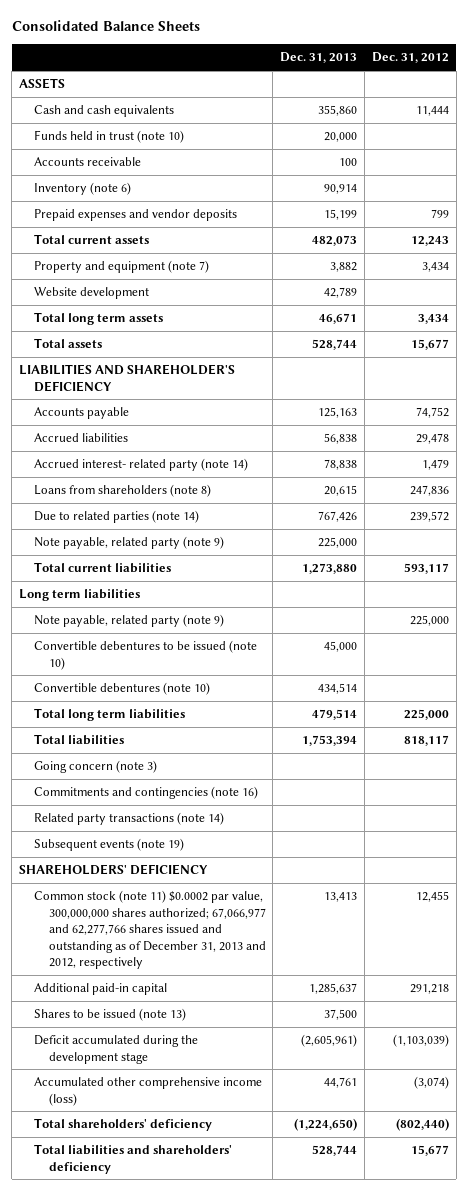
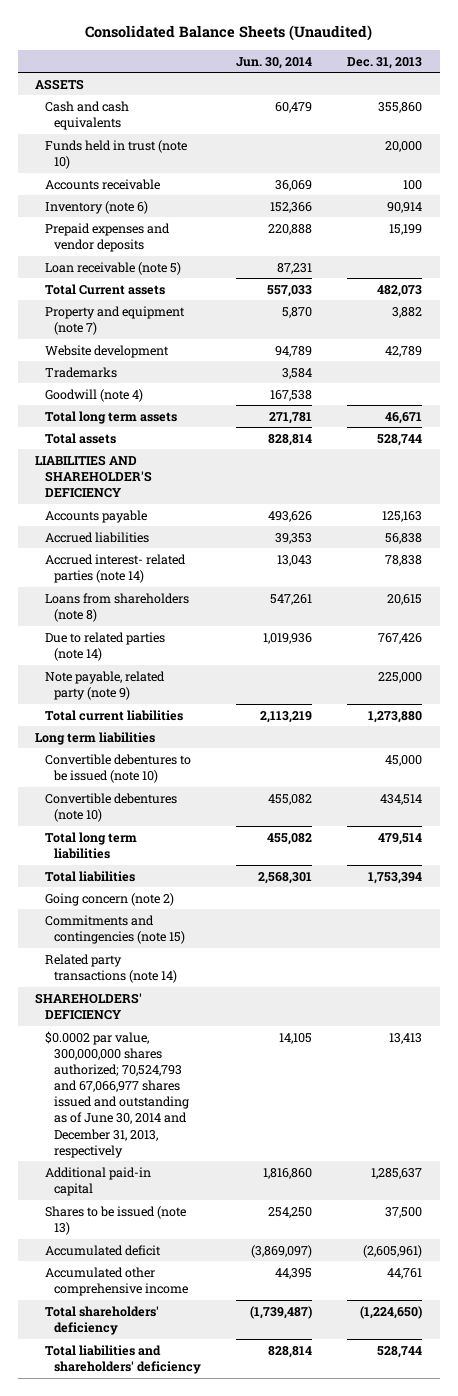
- Consolidated Balance Sheets
+ Consolidated Balance Sheets (Unaudited)
- | Dec. 31, 2013 | Dec. 31, 2012
+ | Jun. 30, 2014 | Dec. 31, 2013
- Total current assets | 482,073 | 12,243
+ Loan receivable (note 5) | 87,231 |
+ Total Current assets | 557,033 | 482,073
+ Trademarks | 3,584 |
+ Goodwill (note 4) | 167,538 |
- Accrued interest- related party (note 14) | 78,838 | 1,479
+ Accrued interest- related parties (note 14) | 13,043 | 78,838
- Note payable, related party (note 9) | | 225,000
- Going concern (note 3)
- Commitments and contingencies (note 16)
+ Going concern (note 2)
+ Commitments and contingencies (note 15)
- Subsequent events (note 19)
- Common stock (note 11) $0.0002 par value, 300,000,000 shares authorized; 67,066,977 and 62,277,766 shares issued and outstanding as of December 31, 2013 and 2012, respectively | 13,413 | 12,455
+ $0.0002 par value, 300,000,000 shares authorized; 70,524,793 and 67,066,977 shares issued and outstanding as of June 30, 2014 and December 31, 2013, respectively | 14,105 | 13,413
- Deficit accumulated during the development stage | (2,605,961) | (1,103,039)
- Accumulated other comprehensive income (loss) | 44,761 | (3,074)
+ Accumulated deficit | (3,869,097) | (2,605,961)
+ Accumulated other comprehensive income | 44,395 | 44,761

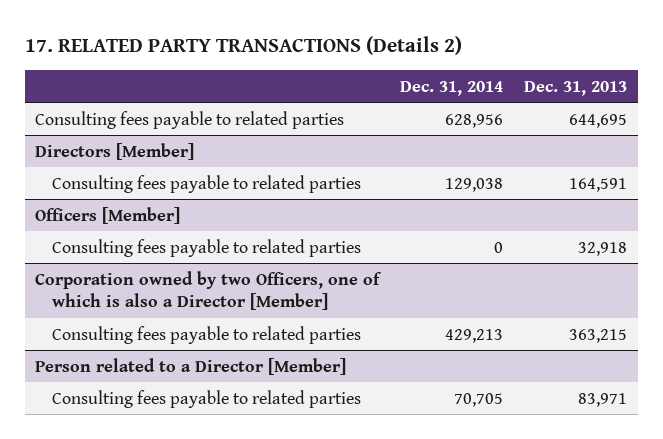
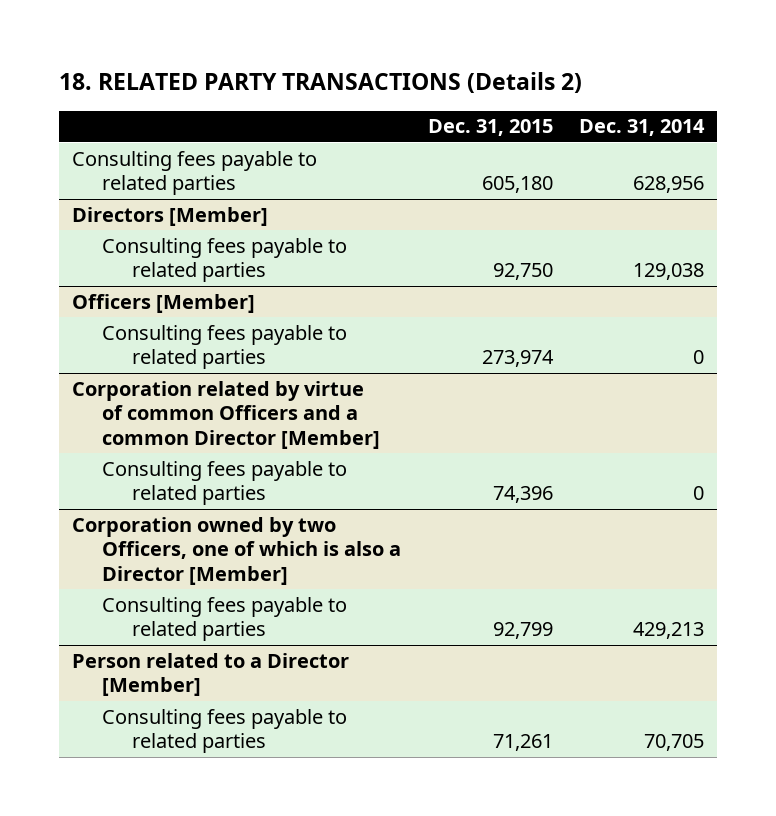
- 17. RELATED PARTY TRANSACTIONS (Details 2)
+ 18. RELATED PARTY TRANSACTIONS (Details 2)
- | Dec. 31, 2014 | Dec. 31, 2013
+ | Dec. 31, 2015 | Dec. 31, 2014
+ Corporation related by virtue of common Officers and a common Director [Member]
+ Consulting fees payable to related parties | 74,396 | 0

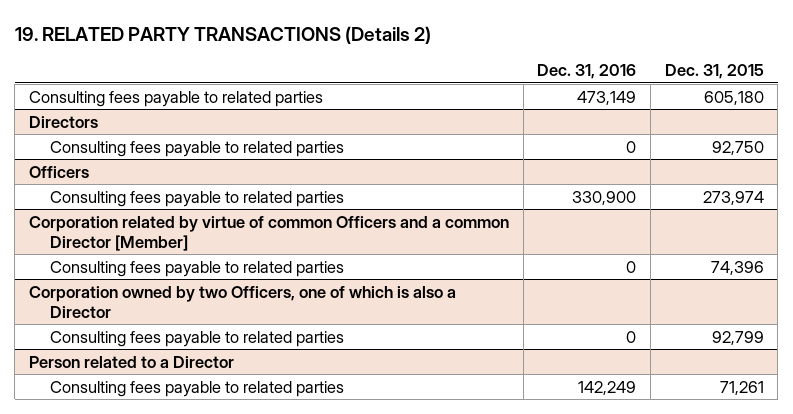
- 18. RELATED PARTY TRANSACTIONS (Details 2)
+ 19. RELATED PARTY TRANSACTIONS (Details 2)
- | Dec. 31, 2015 | Dec. 31, 2014
+ | Dec. 31, 2016 | Dec. 31, 2015
- Directors [Member]
+ Directors
- Officers [Member]
+ Officers
- Corporation owned by two Officers, one of which is also a Director [Member]
+ Corporation owned by two Officers, one of which is also a Director
- Person related to a Director [Member]
+ Person related to a Director

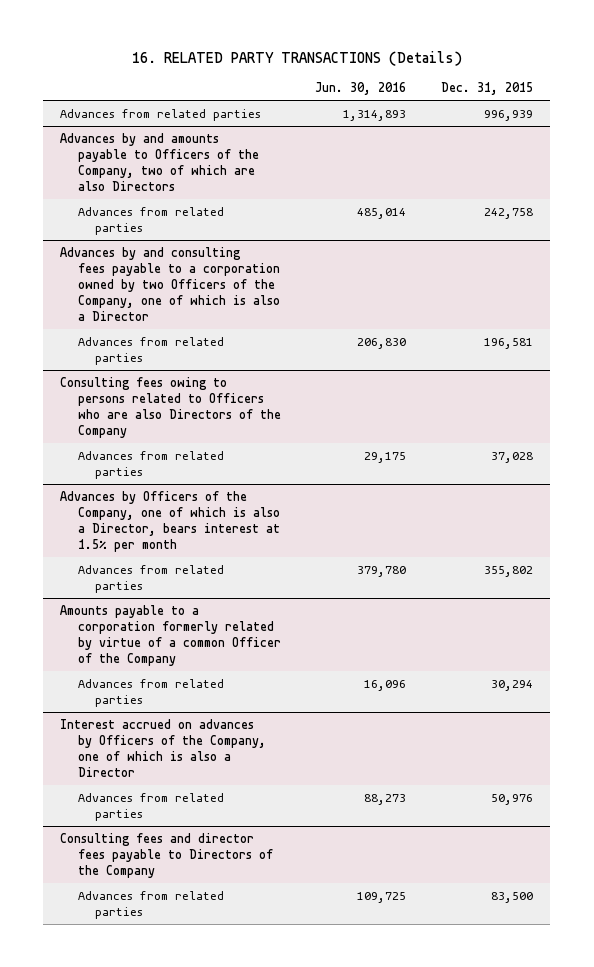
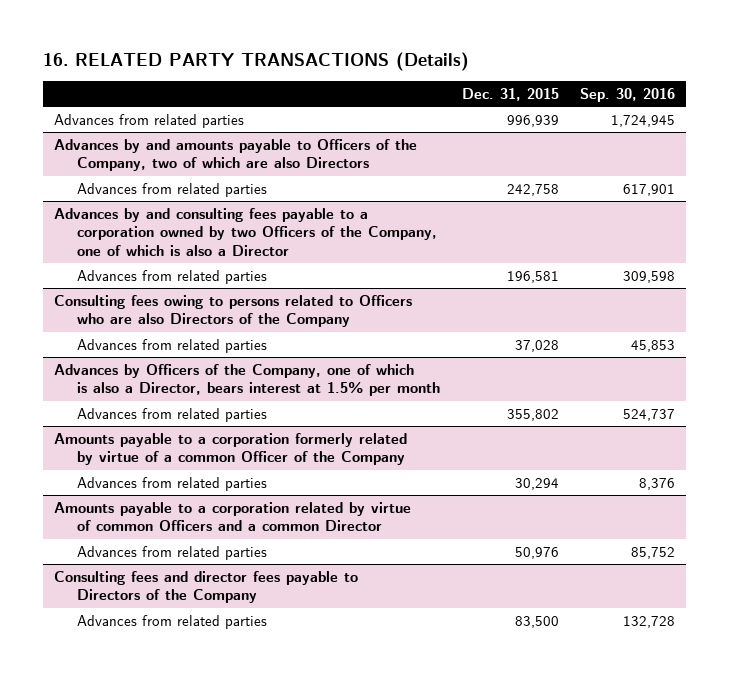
- | Jun. 30, 2016 | Dec. 31, 2015
+ | Dec. 31, 2015 | Sep. 30, 2016
- Interest accrued on advances by Officers of the Company, one of which is also a Director
+ Amounts payable to a corporation related by virtue of common Officers and a common Director

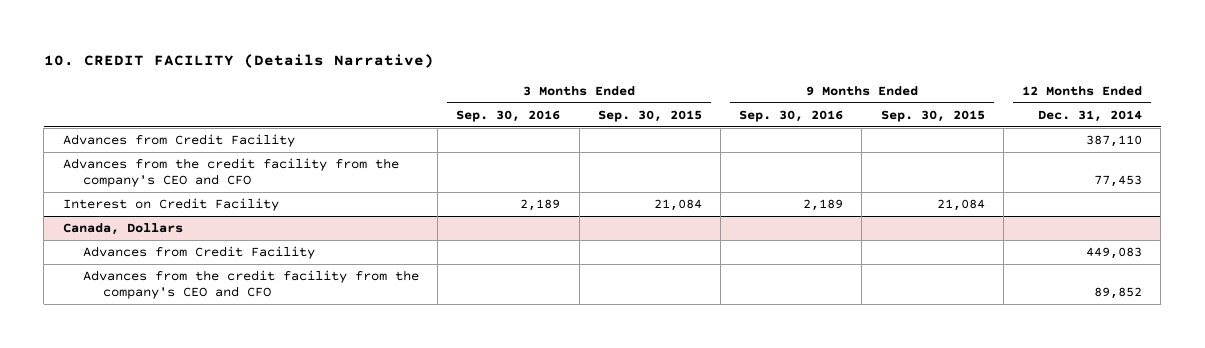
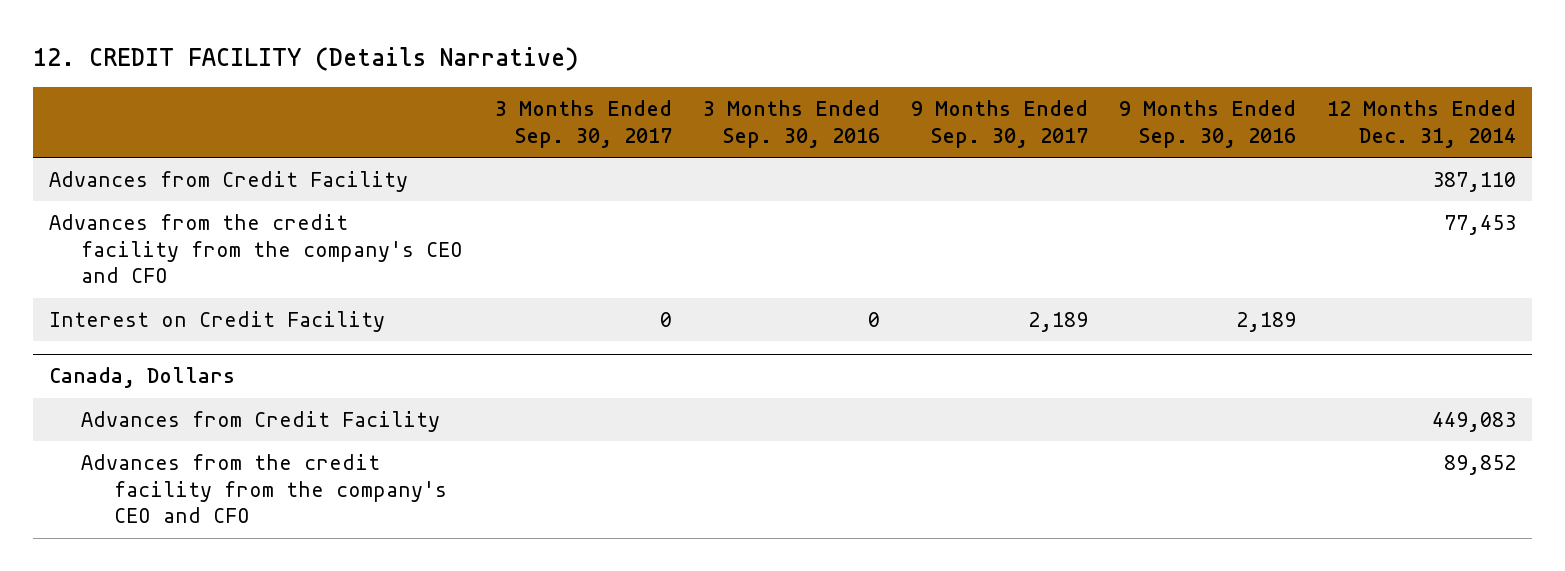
- 10. CREDIT FACILITY (Details Narrative)
+ 12. CREDIT FACILITY (Details Narrative)
- | 3 Months Ended Sep. 30, 2016 | 3 Months Ended Sep. 30, 2015 | 9 Months Ended Sep. 30, 2016 | 9 Months Ended Sep. 30, 2015 | 12 Months Ended Dec. 31, 2014
+ | 3 Months Ended Sep. 30, 2017 | 3 Months Ended Sep. 30, 2016 | 9 Months Ended Sep. 30, 2017 | 9 Months Ended Sep. 30, 2016 | 12 Months Ended Dec. 31, 2014
- Interest on Credit Facility | 2,189 | 21,084 | 2,189 | 21,084 |
+ Interest on Credit Facility | 0 | 0 | 2,189 | 2,189 |

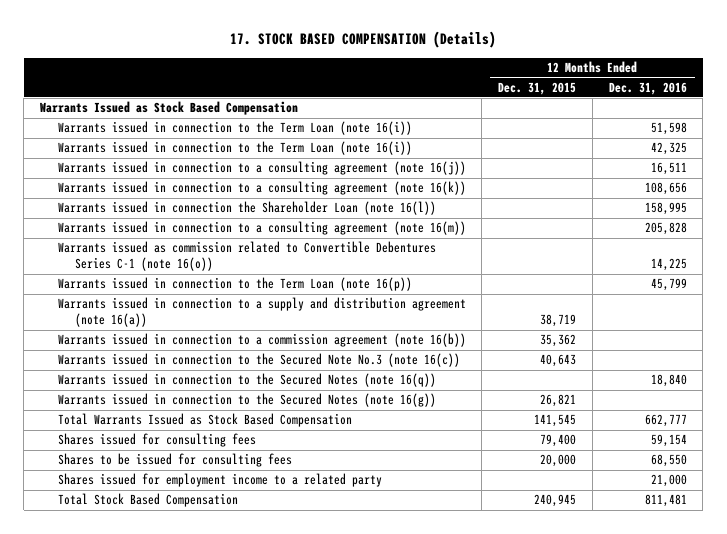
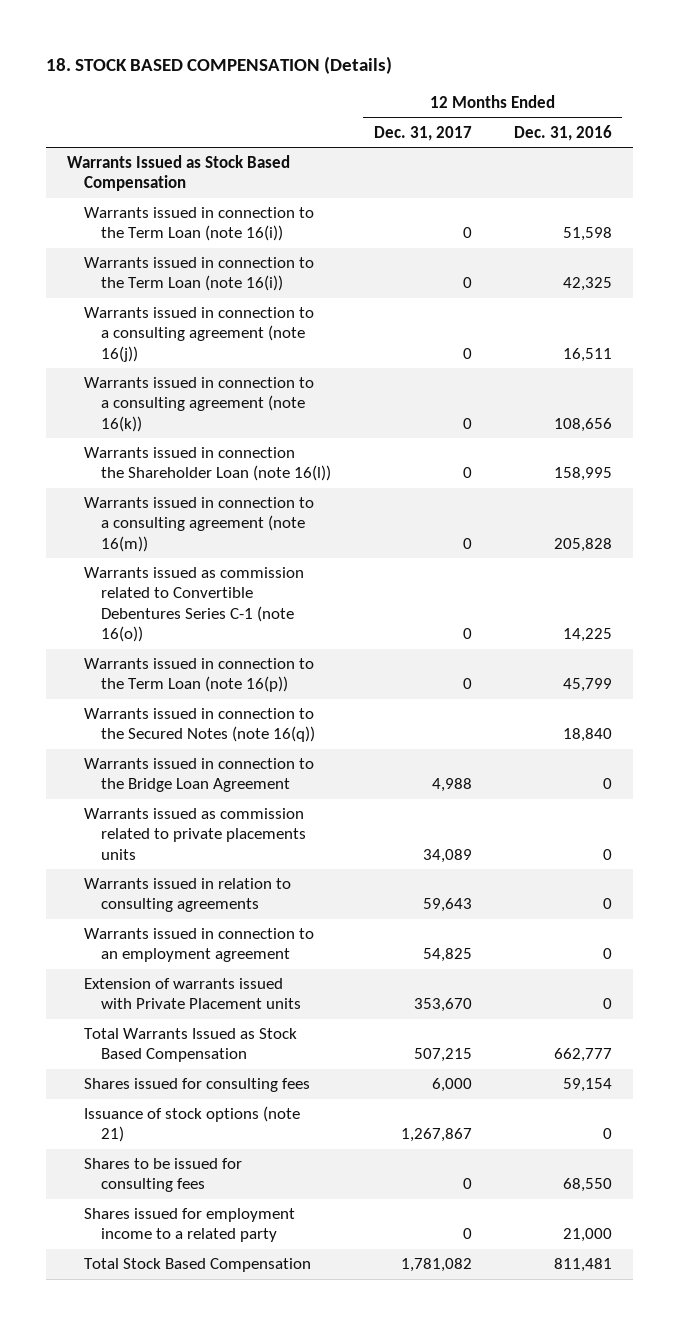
- 17. STOCK BASED COMPENSATION (Details)
+ 18. STOCK BASED COMPENSATION (Details)
- | 12 Months Ended Dec. 31, 2015 | 12 Months Ended Dec. 31, 2016
+ | 12 Months Ended Dec. 31, 2017 | 12 Months Ended Dec. 31, 2016
- Warrants issued in connection to a supply and distribution agreement (note 16(a)) | 38,719 |
- Warrants issued in connection to a commission agreement (note 16(b)) | 35,362 |
- Warrants issued in connection to the Secured Note No.3 (note 16(c)) | 40,643 |
- Warrants issued in connection to the Secured Notes (note 16(g)) | 26,821 |
+ Warrants issued in connection to the Bridge Loan Agreement | 4,988 | 0
+ Warrants issued as commission related to private placements units | 34,089 | 0
+ Warrants issued in relation to consulting agreements | 59,643 | 0
+ Warrants issued in connection to an employment agreement | 54,825 | 0
+ Extension of warrants issued with Private Placement units | 353,670 | 0
+ Issuance of stock options (note 21) | 1,267,867 | 0

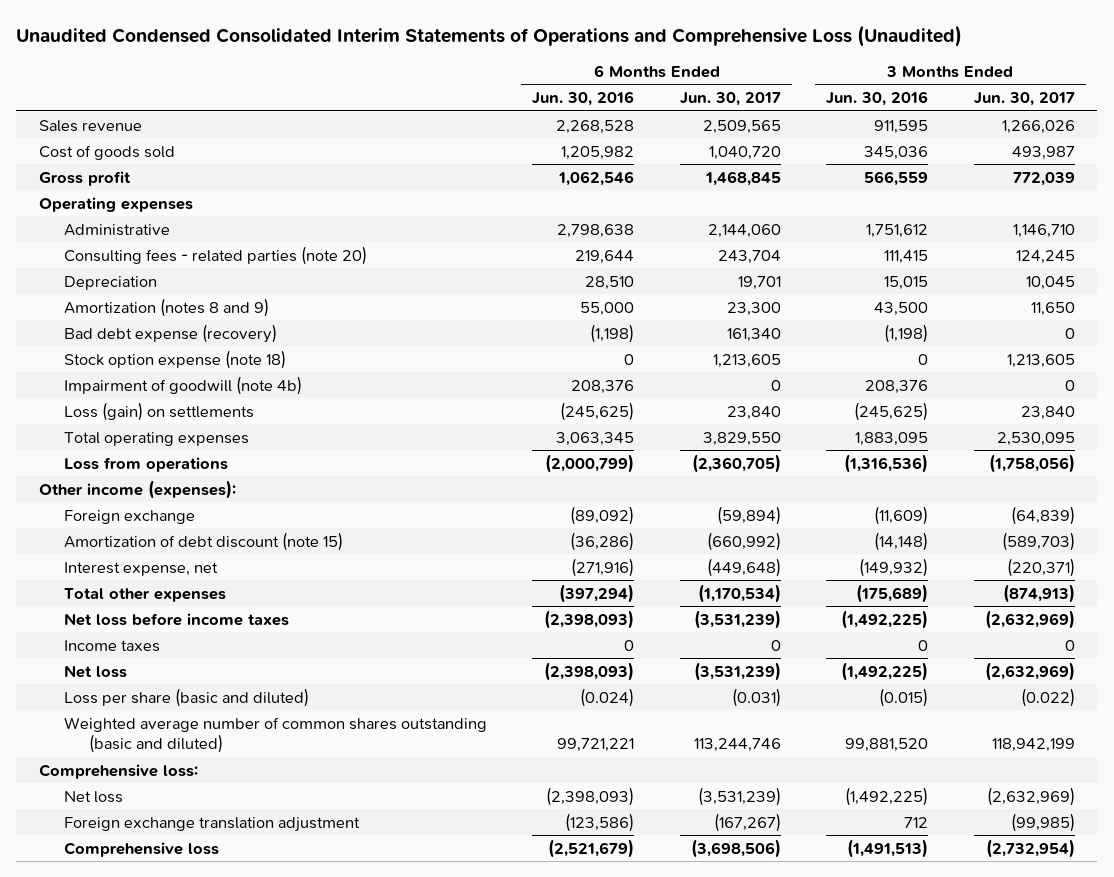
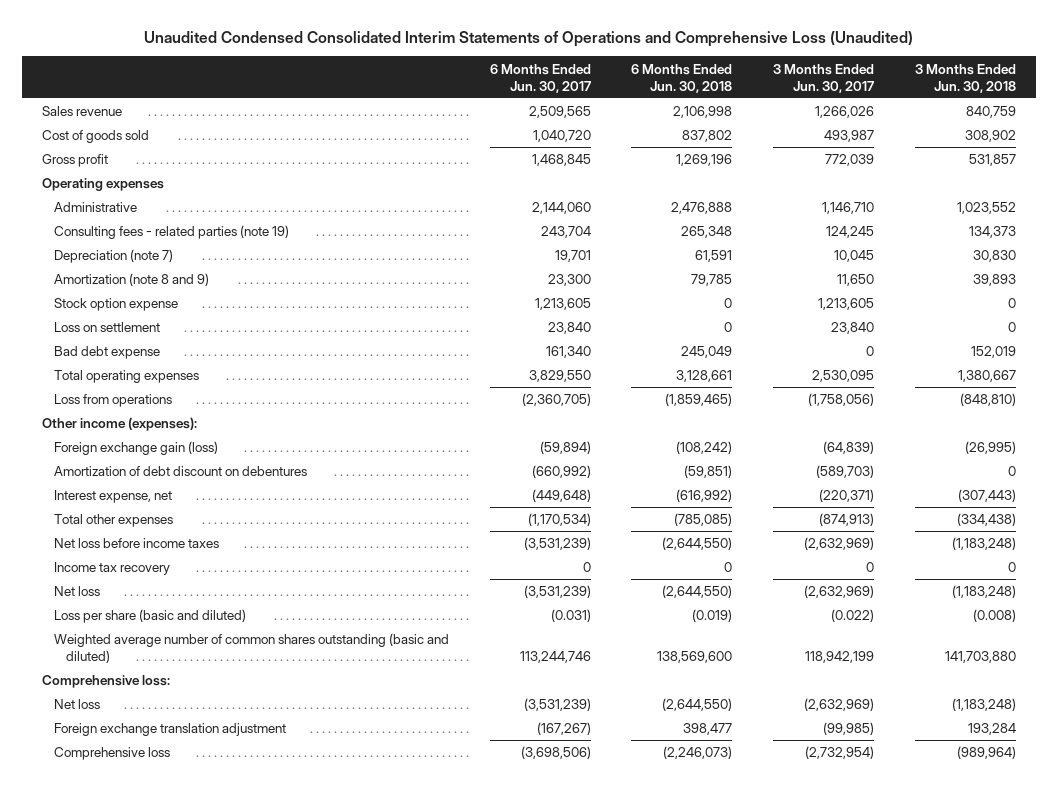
- | 6 Months Ended Jun. 30, 2016 | 6 Months Ended Jun. 30, 2017 | 3 Months Ended Jun. 30, 2016 | 3 Months Ended Jun. 30, 2017
+ | 6 Months Ended Jun. 30, 2017 | 6 Months Ended Jun. 30, 2018 | 3 Months Ended Jun. 30, 2017 | 3 Months Ended Jun. 30, 2018
- Consulting fees - related parties (note 20) | 219,644 | 243,704 | 111,415 | 124,245
- Depreciation | 28,510 | 19,701 | 15,015 | 10,045
- Amortization (notes 8 and 9) | 55,000 | 23,300 | 43,500 | 11,650
- Bad debt expense (recovery) | (1,198) | 161,340 | (1,198) | 0
- Stock option expense (note 18) | 0 | 1,213,605 | 0 | 1,213,605
- Impairment of goodwill (note 4b) | 208,376 | 0 | 208,376 | 0
- Loss (gain) on settlements | (245,625) | 23,840 | (245,625) | 23,840
+ Consulting fees - related parties (note 19) | 243,704 | 265,348 | 124,245 | 134,373
+ Depreciation (note 7) | 19,701 | 61,591 | 10,045 | 30,830
+ Amortization (note 8 and 9) | 23,300 | 79,785 | 11,650 | 39,893
+ Stock option expense | 1,213,605 | 0 | 1,213,605 | 0
+ Loss on settlement | 23,840 | 0 | 23,840 | 0
+ Bad debt expense | 161,340 | 245,049 | 0 | 152,019
- Foreign exchange | (89,092) | (59,894) | (11,609) | (64,839)
- Amortization of debt discount (note 15) | (36,286) | (660,992) | (14,148) | (589,703)
+ Foreign exchange gain (loss) | (59,894) | (108,242) | (64,839) | (26,995)
+ Amortization of debt discount on debentures | (660,992) | (59,851) | (589,703) | 0
- Income taxes | 0 | 0 | 0 | 0
+ Income tax recovery | 0 | 0 | 0 | 0

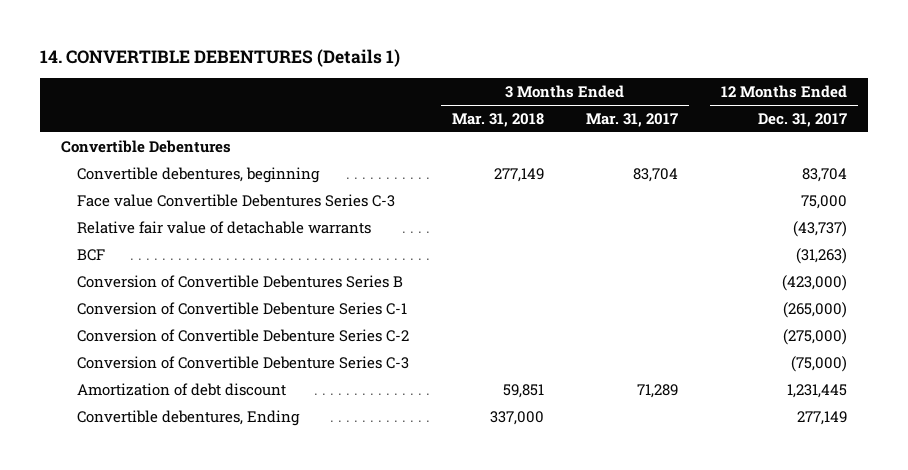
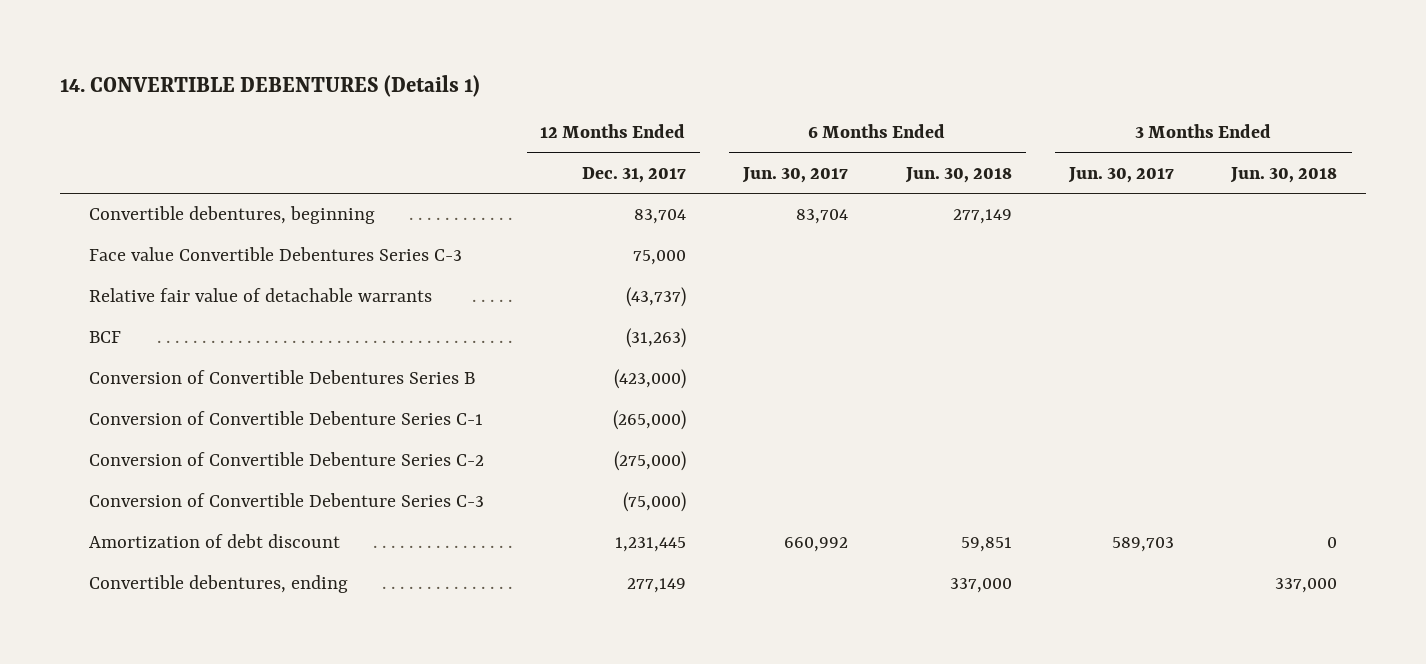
- | 3 Months Ended Mar. 31, 2018 | 3 Months Ended Mar. 31, 2017 | 12 Months Ended Dec. 31, 2017
+ | 12 Months Ended Dec. 31, 2017 | 6 Months Ended Jun. 30, 2017 | 6 Months Ended Jun. 30, 2018 | 3 Months Ended Jun. 30, 2017 | 3 Months Ended Jun. 30, 2018
- Convertible Debentures
- Convertible debentures, Ending | 337,000 | | 277,149
+ Convertible debentures, ending | 277,149 | | 337,000 | | 337,000

